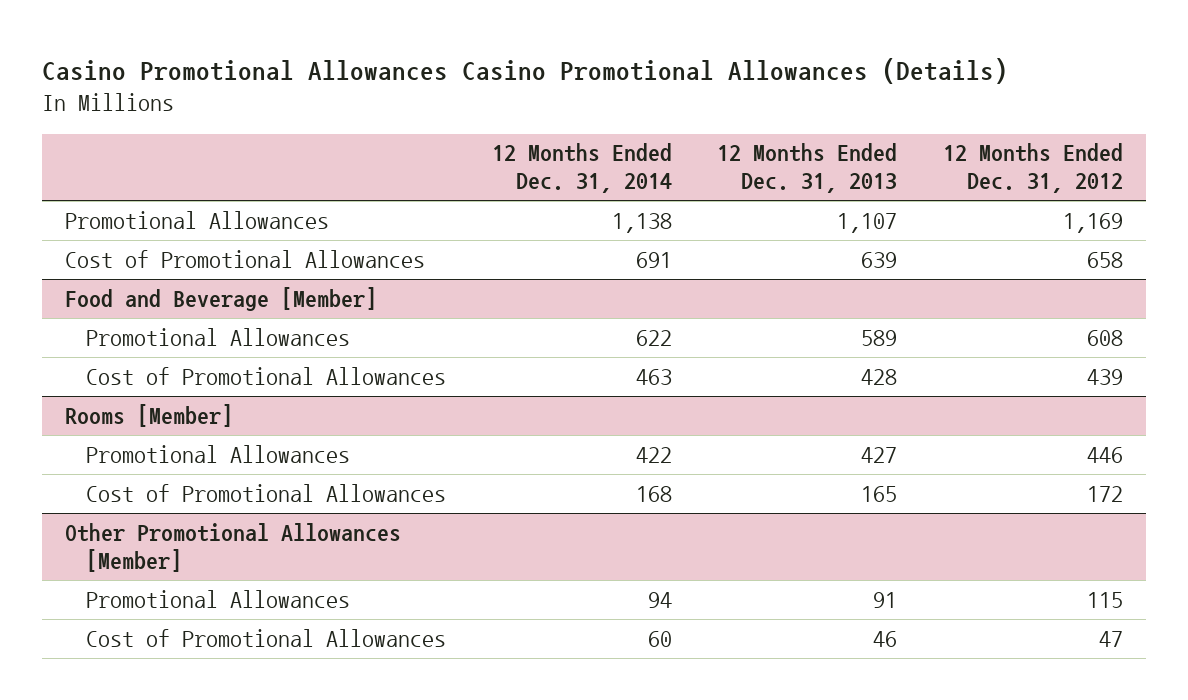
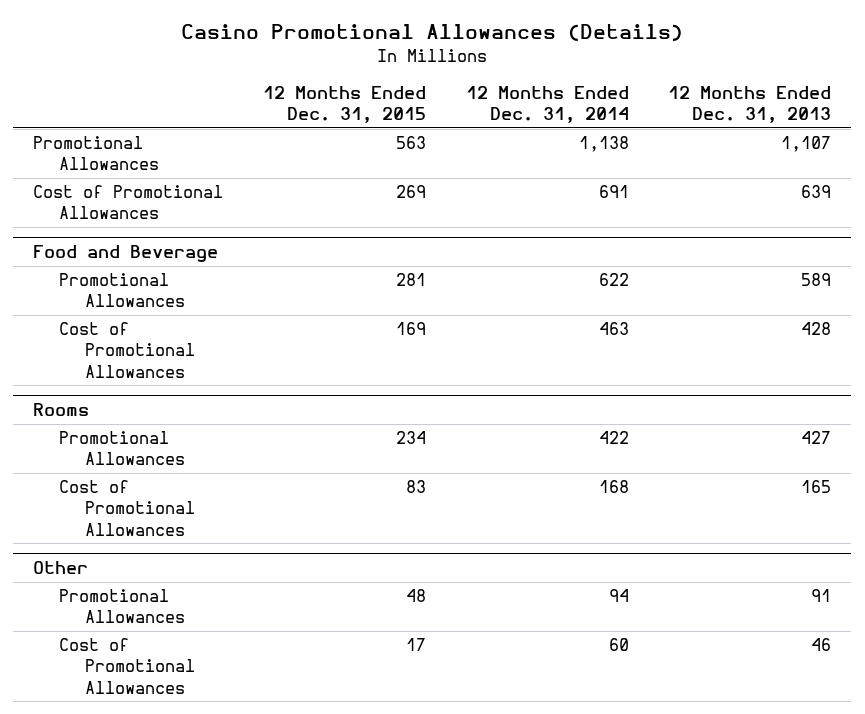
- Casino Promotional Allowances Casino Promotional Allowances (Details)
+ Casino Promotional Allowances (Details)
- | 12 Months Ended Dec. 31, 2014 | 12 Months Ended Dec. 31, 2013 | 12 Months Ended Dec. 31, 2012
+ | 12 Months Ended Dec. 31, 2015 | 12 Months Ended Dec. 31, 2014 | 12 Months Ended Dec. 31, 2013
- Food and Beverage [Member]
+ Food and Beverage
- Rooms [Member]
+ Rooms
- Other Promotional Allowances [Member]
+ Other

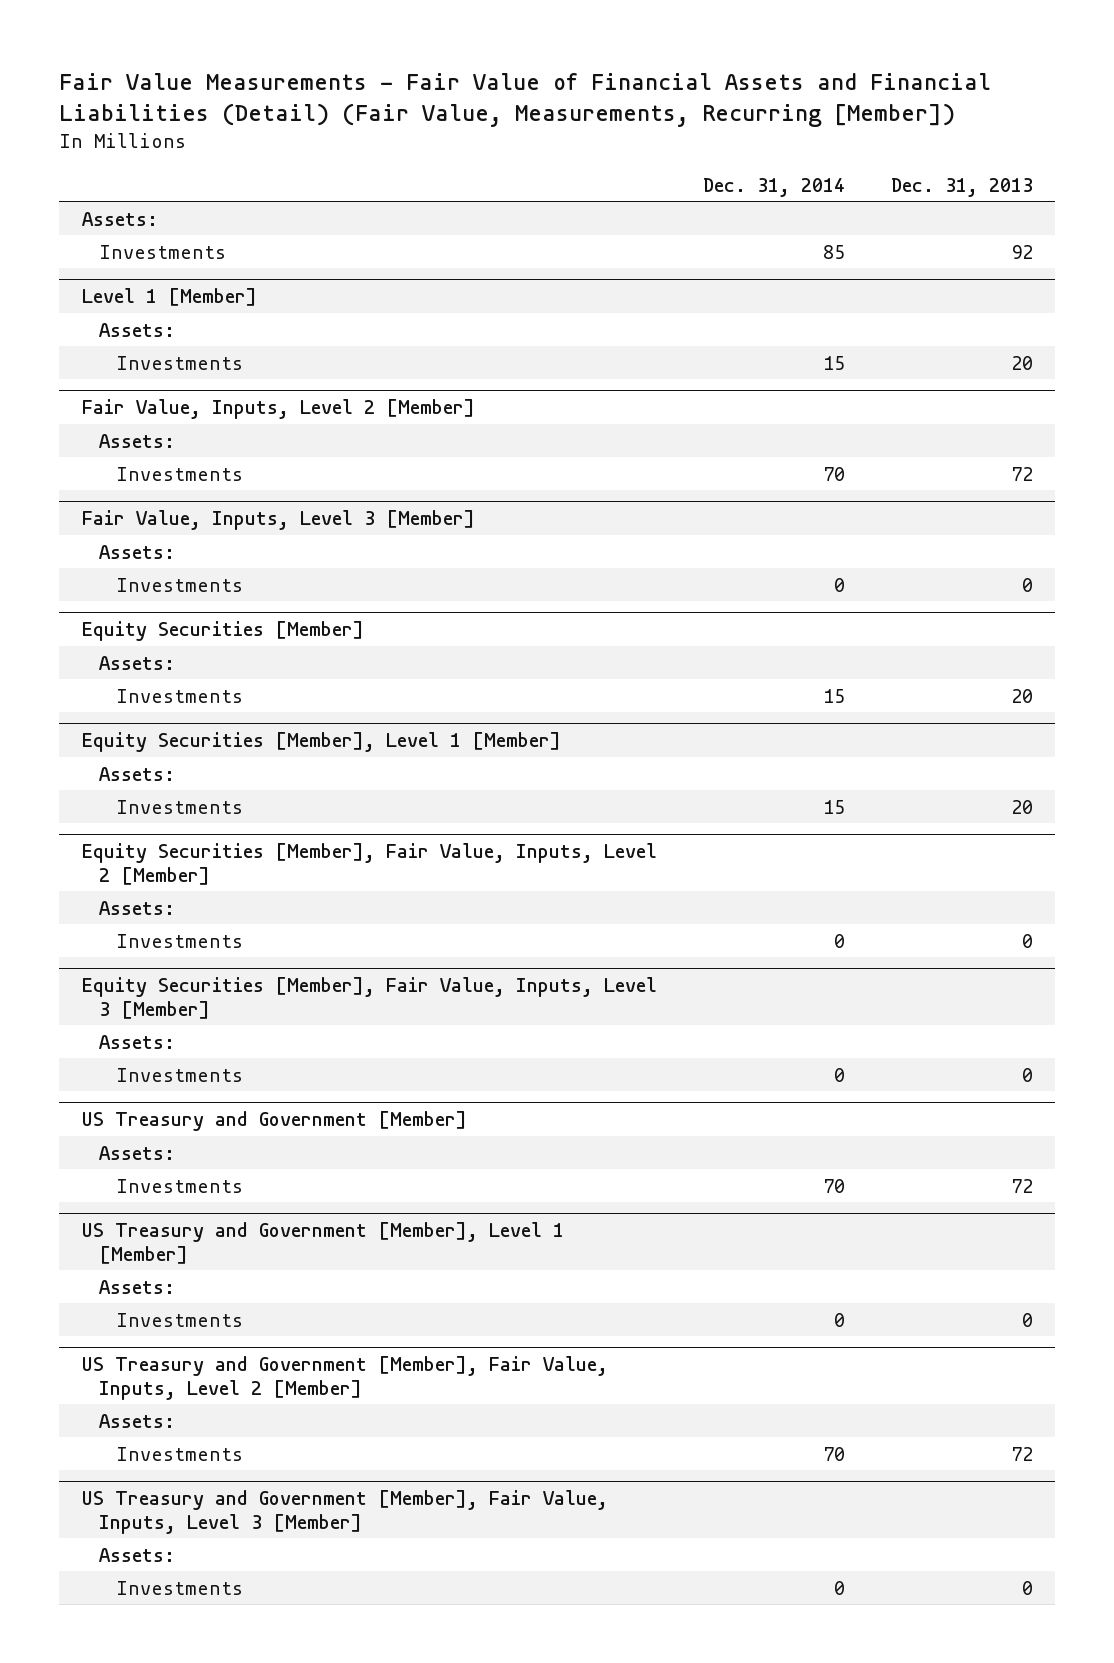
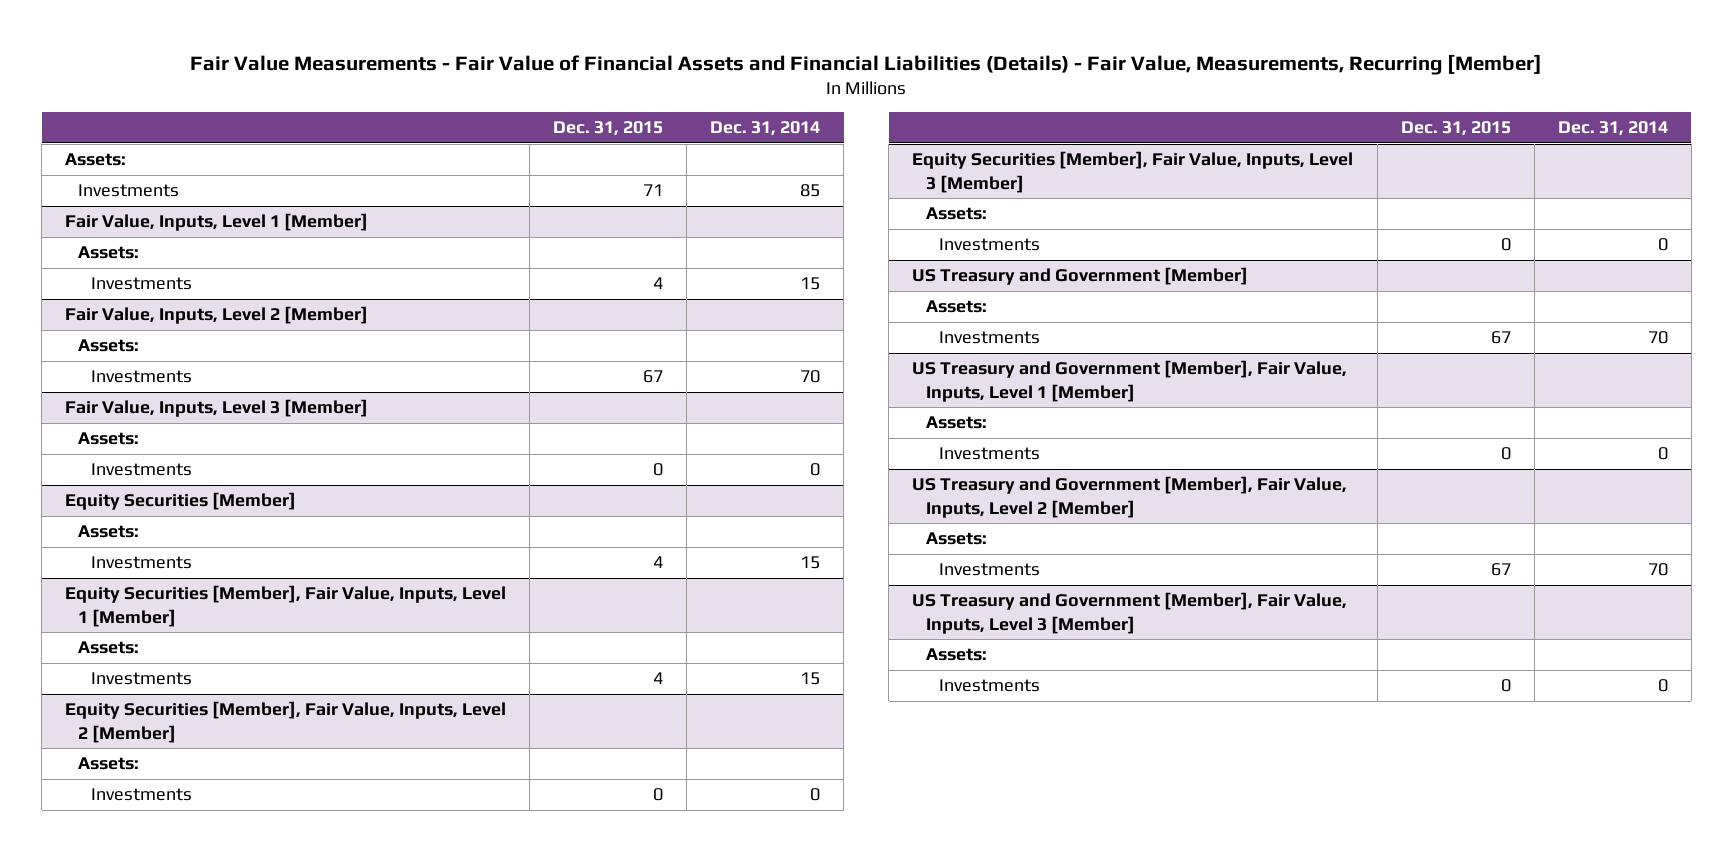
- Fair Value Measurements - Fair Value of Financial Assets and Financial Liabilities (Detail) (Fair Value, Measurements, Recurring [Member])
+ Fair Value Measurements - Fair Value of Financial Assets and Financial Liabilities (Details) - Fair Value, Measurements, Recurring [Member]
- | Dec. 31, 2014 | Dec. 31, 2013
+ | Dec. 31, 2015 | Dec. 31, 2014
- Level 1 [Member]
+ Fair Value, Inputs, Level 1 [Member]
- Equity Securities [Member], Level 1 [Member]
+ Equity Securities [Member], Fair Value, Inputs, Level 1 [Member]
- US Treasury and Government [Member], Level 1 [Member]
+ US Treasury and Government [Member], Fair Value, Inputs, Level 1 [Member]

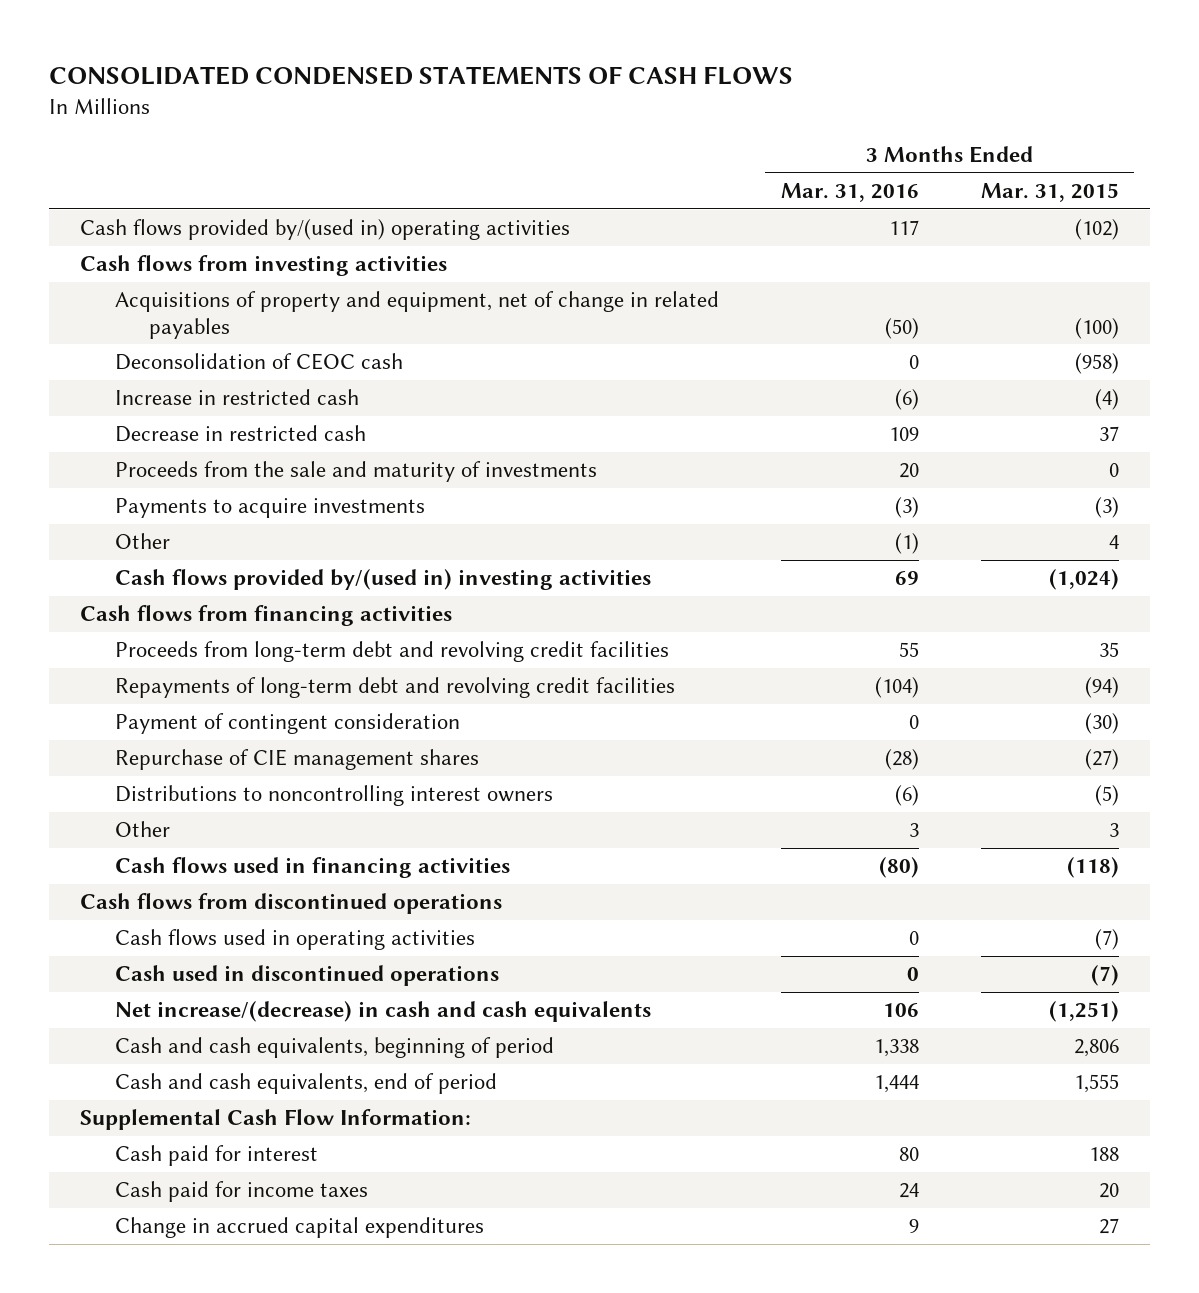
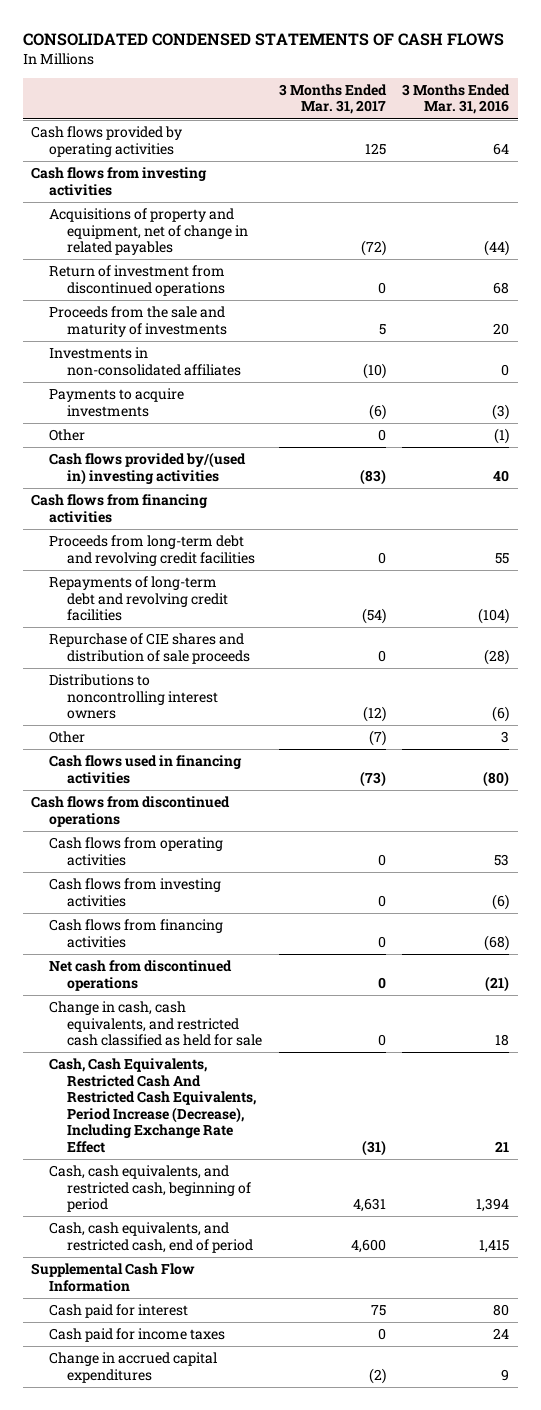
- | 3 Months Ended Mar. 31, 2016 | 3 Months Ended Mar. 31, 2015
+ | 3 Months Ended Mar. 31, 2017 | 3 Months Ended Mar. 31, 2016
- Cash flows provided by/(used in) operating activities | 117 | (102)
+ Cash flows provided by operating activities | 125 | 64
- Acquisitions of property and equipment, net of change in related payables | (50) | (100)
- Deconsolidation of CEOC cash | 0 | (958)
- Increase in restricted cash | (6) | (4)
- Decrease in restricted cash | 109 | 37
+ Acquisitions of property and equipment, net of change in related payables | (72) | (44)
+ Return of investment from discontinued operations | 0 | 68
+ Investments in non-consolidated affiliates | (10) | 0
- Cash flows provided by/(used in) investing activities | 69 | (1,024)
+ Cash flows provided by/(used in) investing activities | (83) | 40
- Payment of contingent consideration | 0 | (30)
- Repurchase of CIE management shares | (28) | (27)
+ Repurchase of CIE shares and distribution of sale proceeds | 0 | (28)
- Cash flows used in operating activities | 0 | (7)
- Cash used in discontinued operations | 0 | (7)
- Net increase/(decrease) in cash and cash equivalents | 106 | (1,251)
- Cash and cash equivalents, beginning of period | 1,338 | 2,806
- Cash and cash equivalents, end of period | 1,444 | 1,555
- Supplemental Cash Flow Information:
+ Cash flows from operating activities | 0 | 53
+ Cash flows from investing activities | 0 | (6)
+ Cash flows from financing activities | 0 | (68)
+ Net cash from discontinued operations | 0 | (21)
+ Change in cash, cash equivalents, and restricted cash classified as held for sale | 0 | 18
+ Cash, Cash Equivalents, Restricted Cash And Restricted Cash Equivalents, Period Increase (Decrease), Including Exchange Rate Effect | (31) | 21
+ Cash, cash equivalents, and restricted cash, beginning of period | 4,631 | 1,394
+ Cash, cash equivalents, and restricted cash, end of period | 4,600 | 1,415
+ Supplemental Cash Flow Information

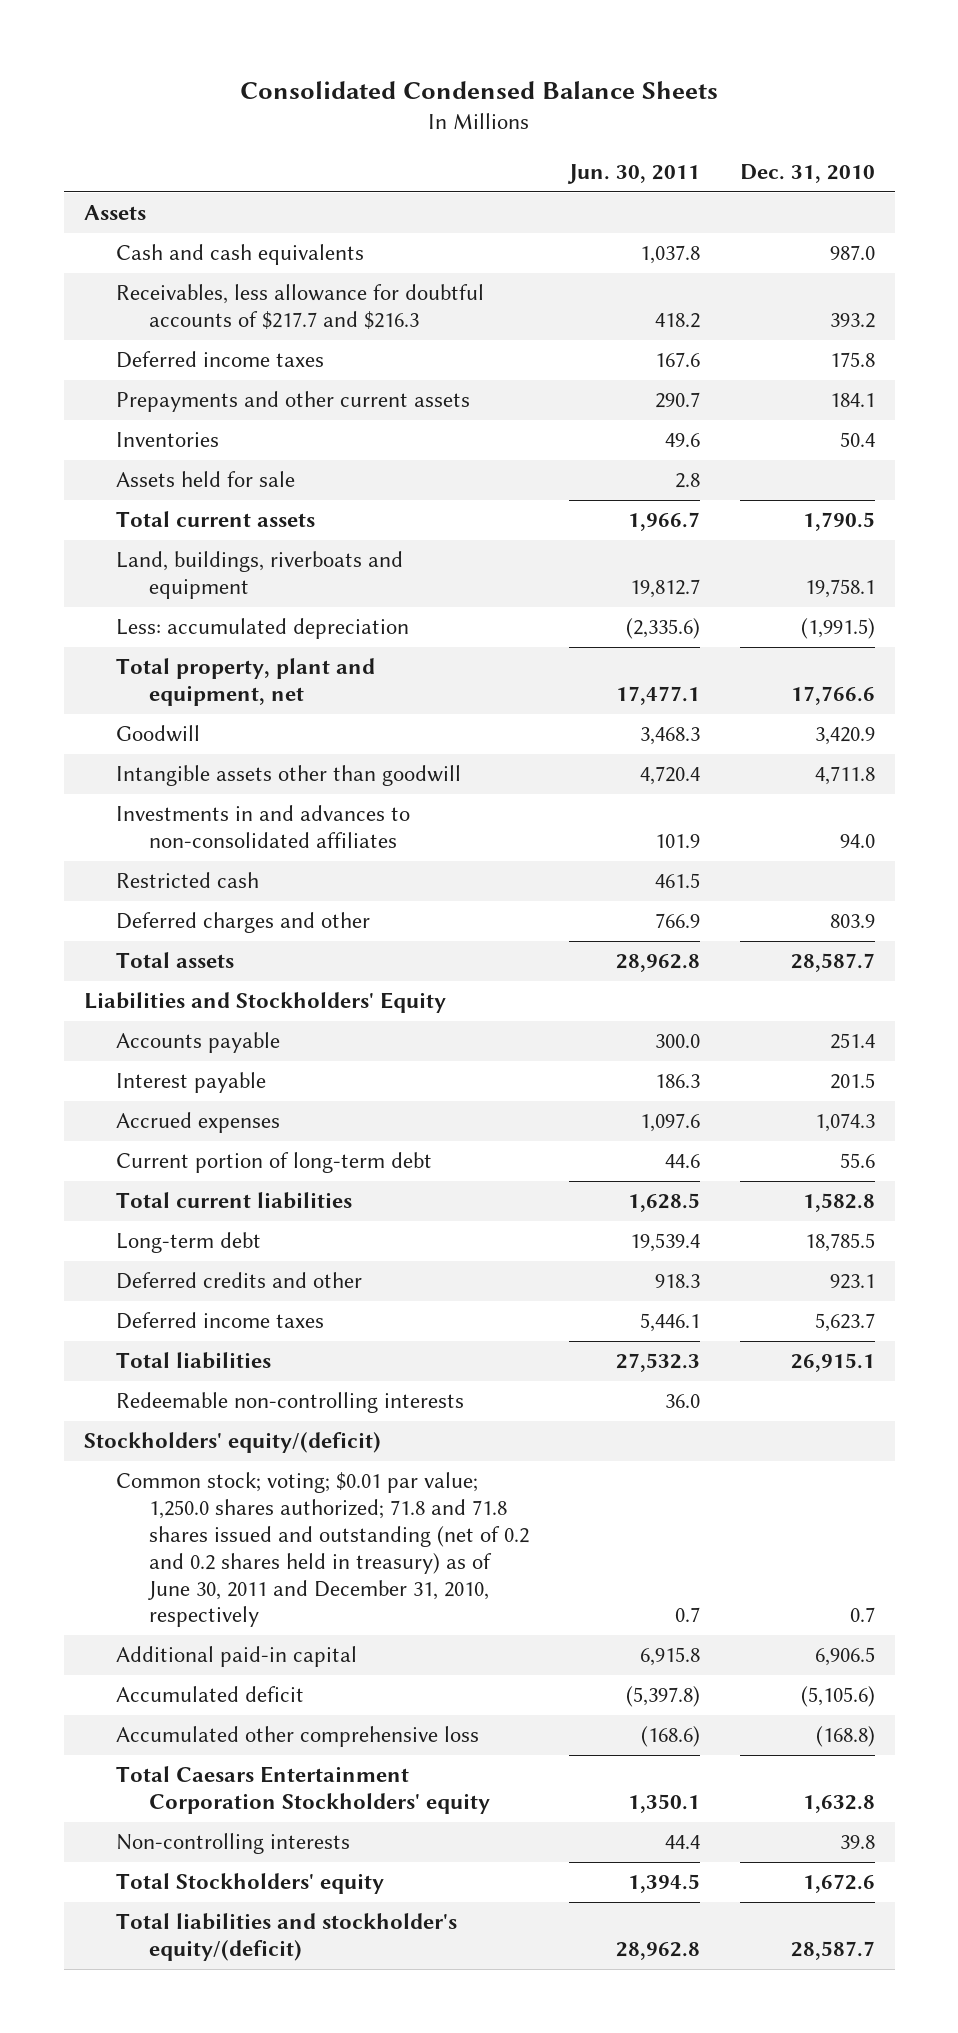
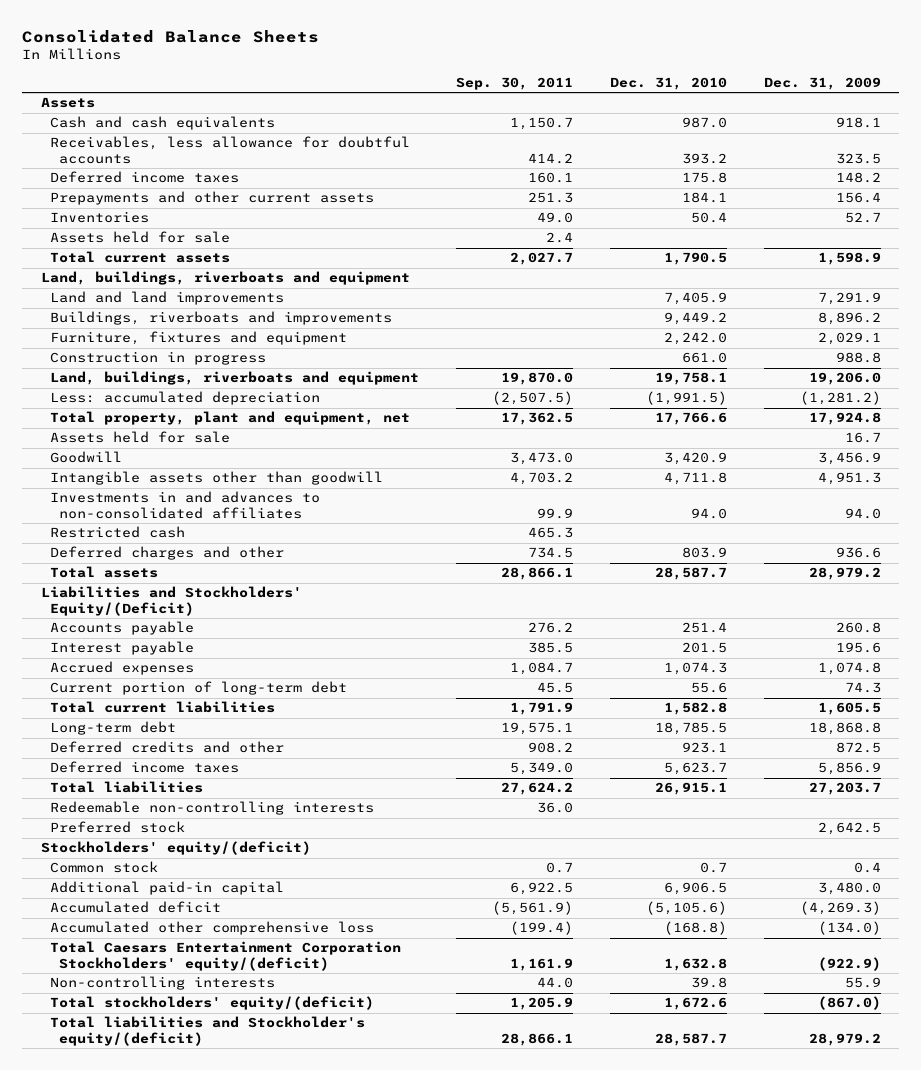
- Consolidated Condensed Balance Sheets
+ Consolidated Balance Sheets
- | Jun. 30, 2011 | Dec. 31, 2010
+ | Sep. 30, 2011 | Dec. 31, 2010 | Dec. 31, 2009
- Receivables, less allowance for doubtful accounts of $217.7 and $216.3 | 418.2 | 393.2
+ Receivables, less allowance for doubtful accounts | 414.2 | 393.2 | 323.5
+ Land, buildings, riverboats and equipment
+ Land and land improvements | | 7,405.9 | 7,291.9
+ Buildings, riverboats and improvements | | 9,449.2 | 8,896.2
+ Furniture, fixtures and equipment | | 2,242.0 | 2,029.1
+ Construction in progress | | 661.0 | 988.8
+ Assets held for sale | | | 16.7
- Liabilities and Stockholders' Equity
+ Liabilities and Stockholders' Equity/(Deficit)
+ Preferred stock | | | 2,642.5
- Common stock; voting; $0.01 par value; 1,250.0 shares authorized; 71.8 and 71.8 shares issued and outstanding (net of 0.2 and 0.2 shares held in treasury) as of June 30, 2011 and December 31, 2010, respectively | 0.7 | 0.7
+ Common stock | 0.7 | 0.7 | 0.4
- Total Caesars Entertainment Corporation Stockholders' equity | 1,350.1 | 1,632.8
+ Total Caesars Entertainment Corporation Stockholders' equity/(deficit) | 1,161.9 | 1,632.8 | (922.9)
- Total Stockholders' equity | 1,394.5 | 1,672.6
- Total liabilities and stockholder's equity/(deficit) | 28,962.8 | 28,587.7
+ Total stockholders' equity/(deficit) | 1,205.9 | 1,672.6 | (867.0)
+ Total liabilities and Stockholder's equity/(deficit) | 28,866.1 | 28,587.7 | 28,979.2

